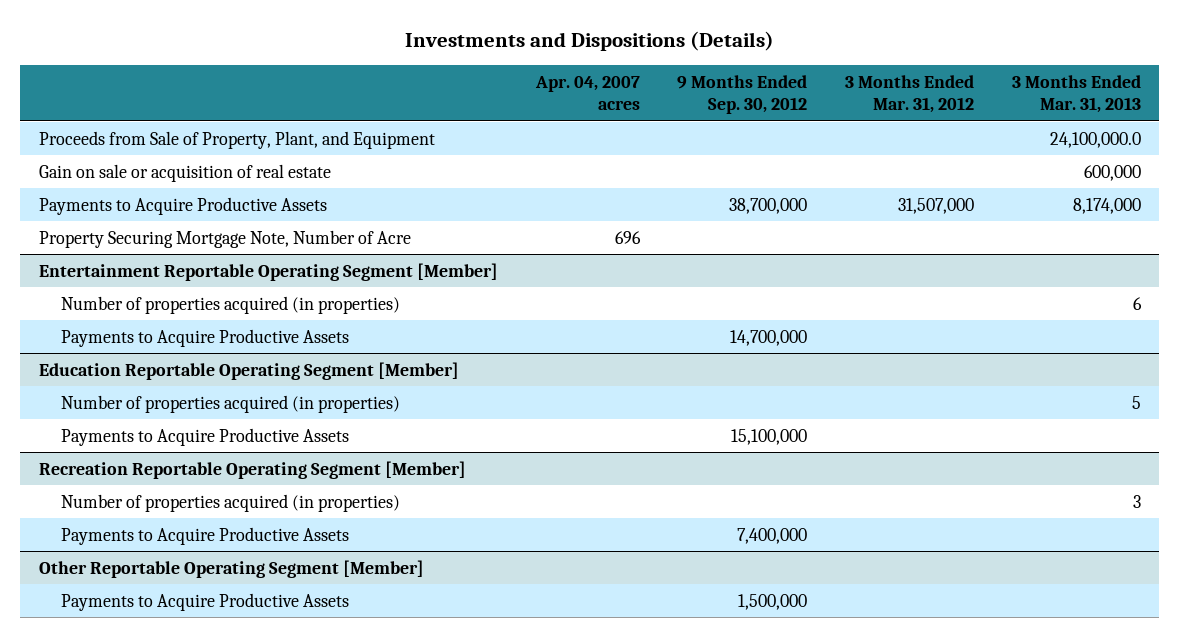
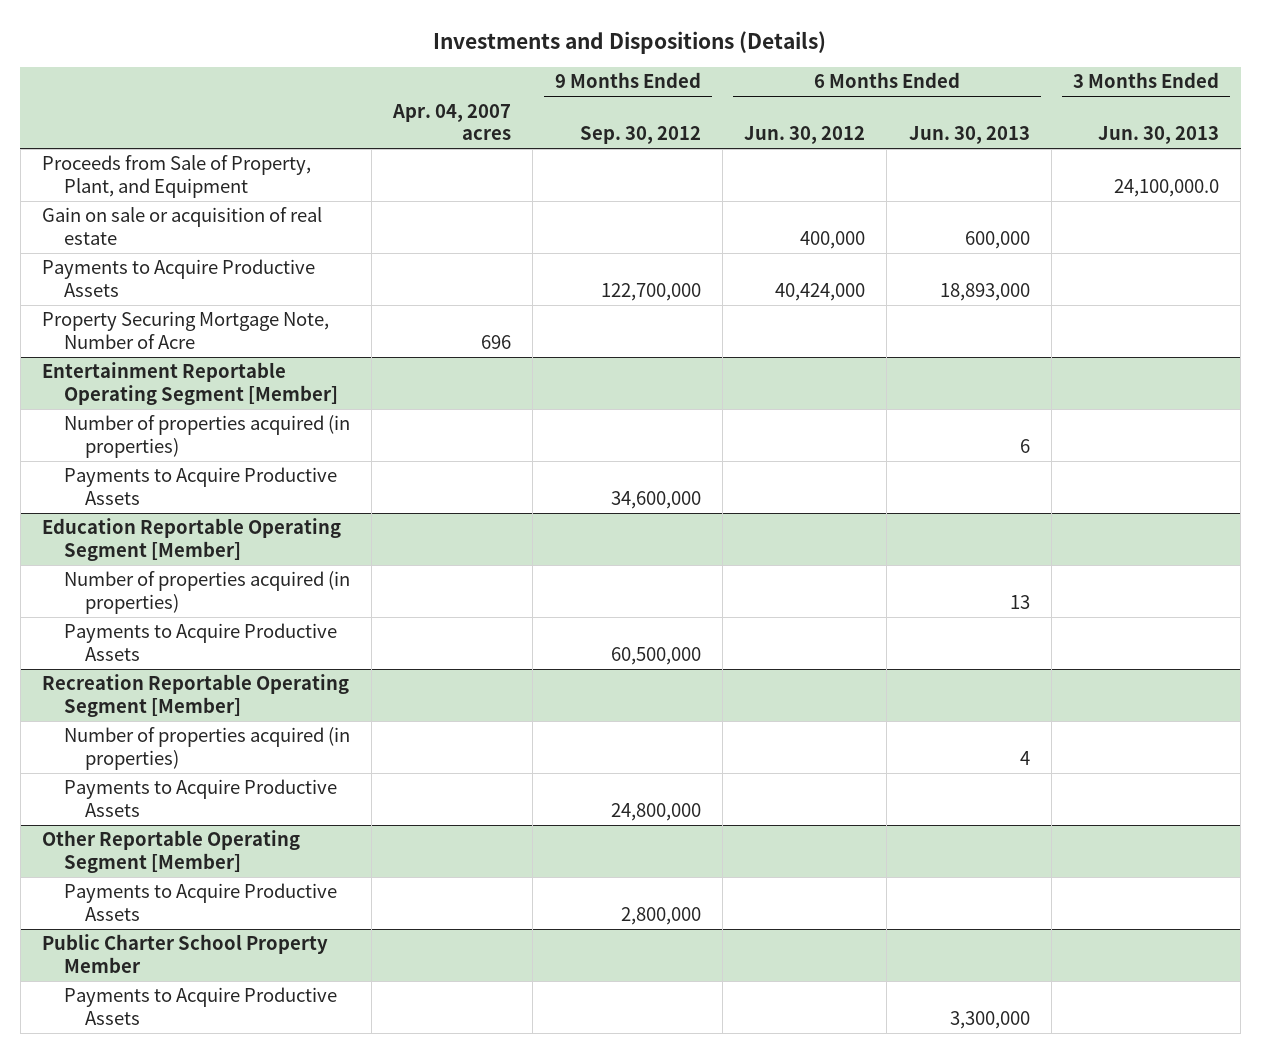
- | Apr. 04, 2007 acres | 9 Months Ended Sep. 30, 2012 | 3 Months Ended Mar. 31, 2012 | 3 Months Ended Mar. 31, 2013
+ | Apr. 04, 2007 acres | 9 Months Ended Sep. 30, 2012 | 6 Months Ended Jun. 30, 2012 | 6 Months Ended Jun. 30, 2013 | 3 Months Ended Jun. 30, 2013
- Payments to Acquire Productive Assets | | 38,700,000 | 31,507,000 | 8,174,000
+ Payments to Acquire Productive Assets | | 122,700,000 | 40,424,000 | 18,893,000 |
@ Entertainment Reportable Operating Segment [Member]
- Payments to Acquire Productive Assets | | 14,700,000 | |
+ Payments to Acquire Productive Assets | | 34,600,000 | | |
@ Education Reportable Operating Segment [Member]
- Payments to Acquire Productive Assets | | 15,100,000 | |
+ Payments to Acquire Productive Assets | | 60,500,000 | | |
@ Recreation Reportable Operating Segment [Member]
- Payments to Acquire Productive Assets | | 7,400,000 | |
+ Payments to Acquire Productive Assets | | 24,800,000 | | |
@ Other Reportable Operating Segment [Member]
- Payments to Acquire Productive Assets | | 1,500,000 | |
+ Payments to Acquire Productive Assets | | 2,800,000 | | |
+ Public Charter School Property Member
+ Payments to Acquire Productive Assets | | | | 3,300,000 |

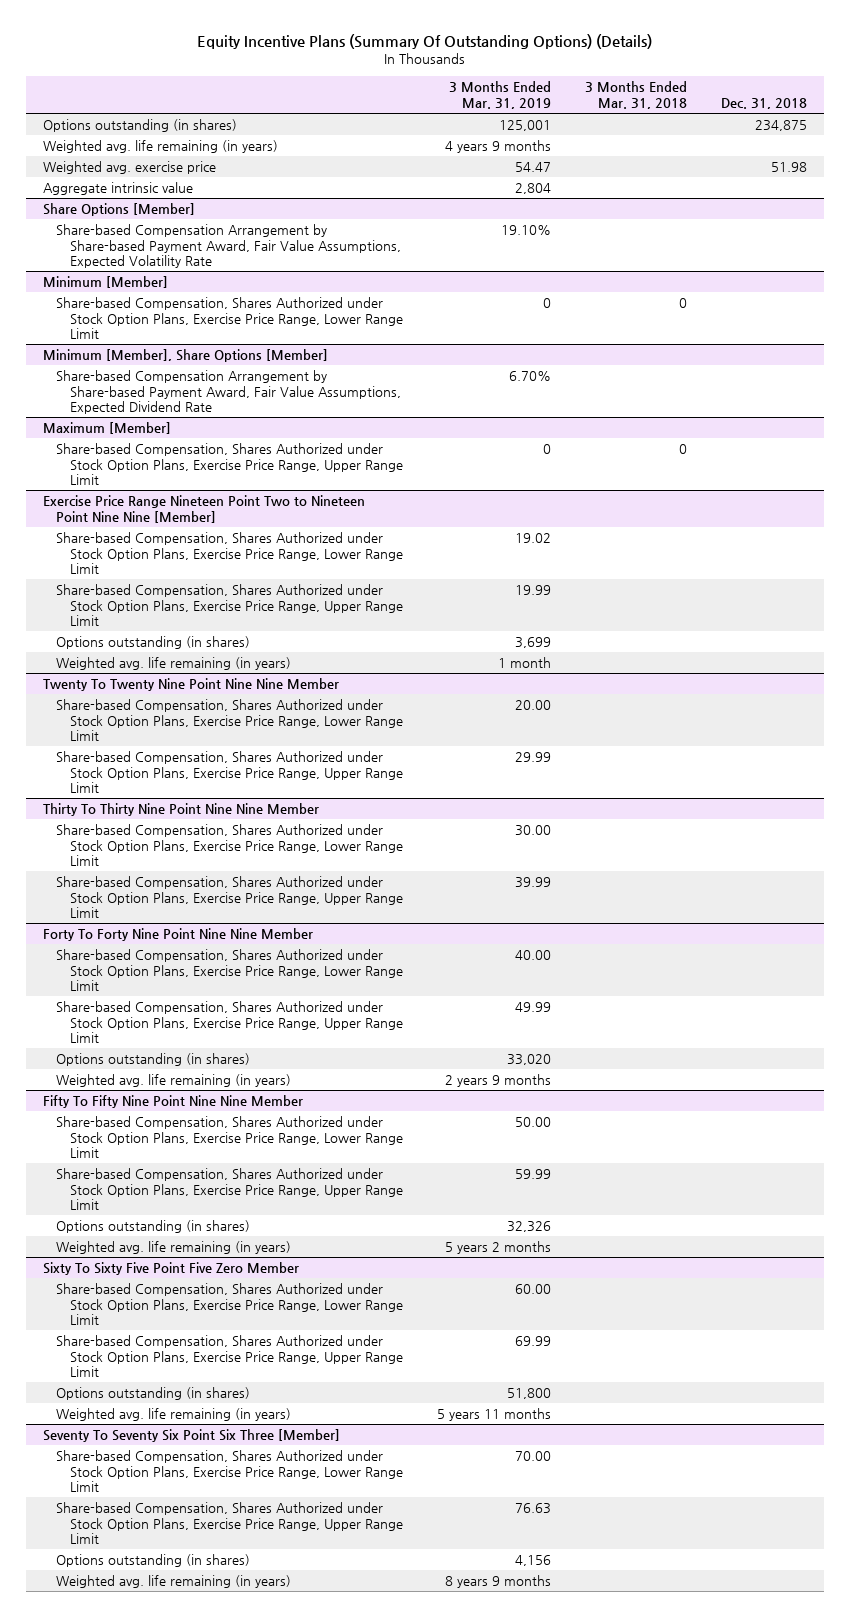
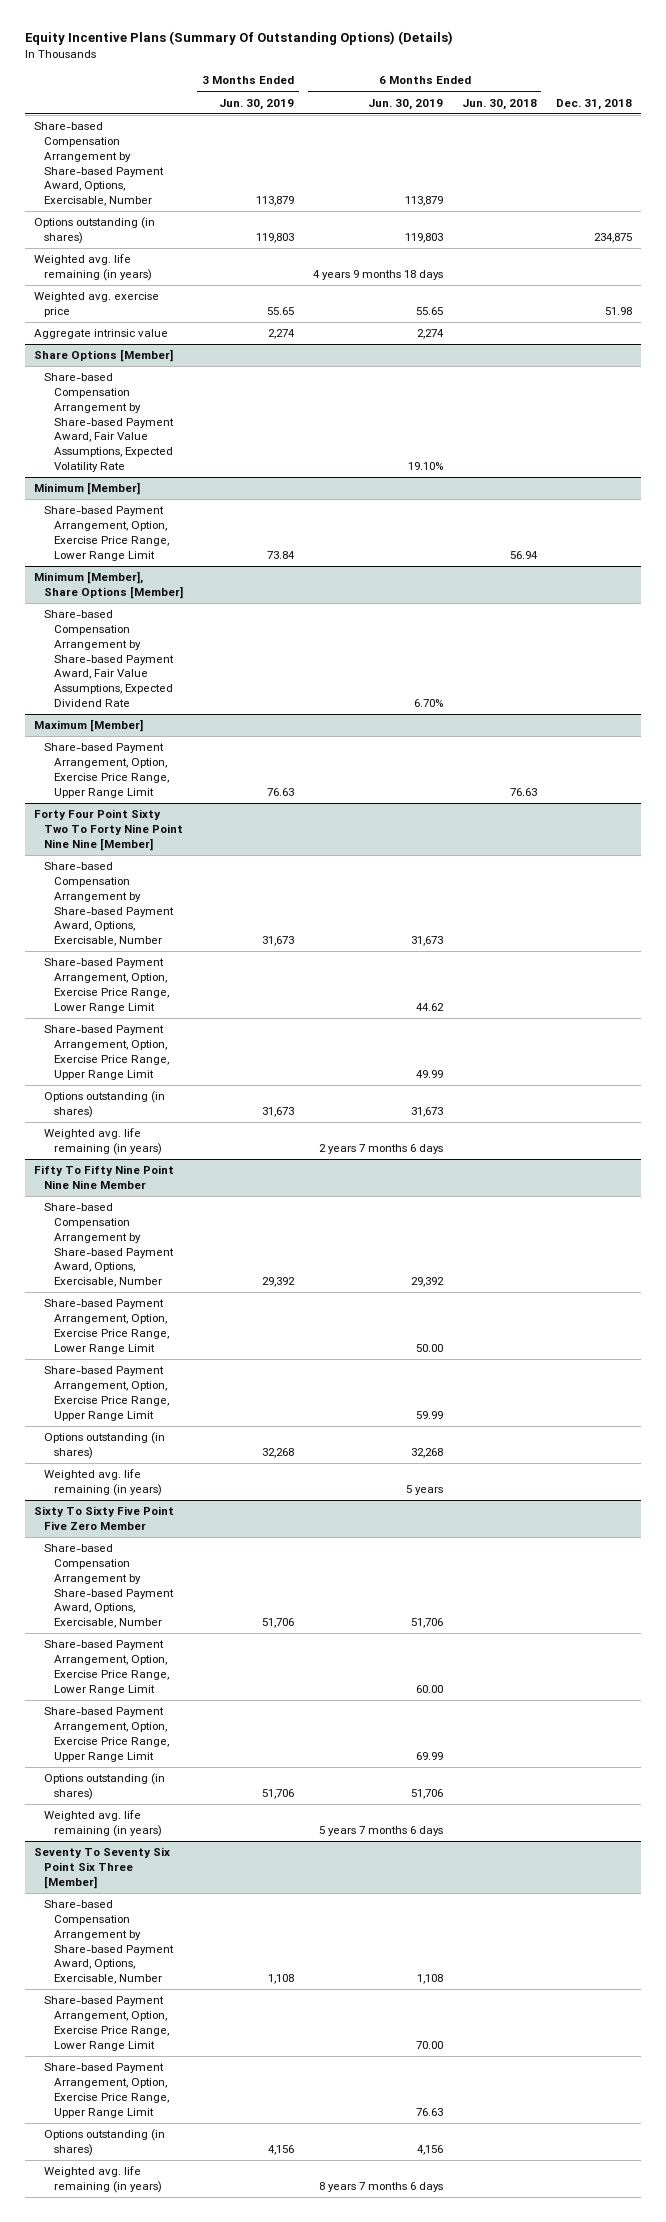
- | 3 Months Ended Mar. 31, 2019 | 3 Months Ended Mar. 31, 2018 | Dec. 31, 2018
+ | 3 Months Ended Jun. 30, 2019 | 6 Months Ended Jun. 30, 2019 | 6 Months Ended Jun. 30, 2018 | Dec. 31, 2018
+ Share-based Compensation Arrangement by Share-based Payment Award, Options, Exercisable, Number | 113,879 | 113,879 | |
@ Minimum [Member]
- Share-based Compensation, Shares Authorized under Stock Option Plans, Exercise Price Range, Lower Range Limit | 0 | 0 |
+ Share-based Payment Arrangement, Option, Exercise Price Range, Lower Range Limit | 73.84 | | 56.94 |
@ Maximum [Member]
- Share-based Compensation, Shares Authorized under Stock Option Plans, Exercise Price Range, Upper Range Limit | 0 | 0 |
- Exercise Price Range Nineteen Point Two to Nineteen Point Nine Nine [Member]
- Share-based Compensation, Shares Authorized under Stock Option Plans, Exercise Price Range, Lower Range Limit | 19.02 | |
- Share-based Compensation, Shares Authorized under Stock Option Plans, Exercise Price Range, Upper Range Limit | 19.99 | |
- Options outstanding (in shares) | 3,699 | |
- Weighted avg. life remaining (in years) | 1 month | |
- Twenty To Twenty Nine Point Nine Nine Member
- Share-based Compensation, Shares Authorized under Stock Option Plans, Exercise Price Range, Lower Range Limit | 20.00 | |
- Share-based Compensation, Shares Authorized under Stock Option Plans, Exercise Price Range, Upper Range Limit | 29.99 | |
- Thirty To Thirty Nine Point Nine Nine Member
- Share-based Compensation, Shares Authorized under Stock Option Plans, Exercise Price Range, Lower Range Limit | 30.00 | |
- Share-based Compensation, Shares Authorized under Stock Option Plans, Exercise Price Range, Upper Range Limit | 39.99 | |
- Forty To Forty Nine Point Nine Nine Member
- Share-based Compensation, Shares Authorized under Stock Option Plans, Exercise Price Range, Lower Range Limit | 40.00 | |
- Share-based Compensation, Shares Authorized under Stock Option Plans, Exercise Price Range, Upper Range Limit | 49.99 | |
- Options outstanding (in shares) | 33,020 | |
- Weighted avg. life remaining (in years) | 2 years 9 months | |
@ Maximum [Member]
+ Share-based Payment Arrangement, Option, Exercise Price Range, Upper Range Limit | 76.63 | | 76.63 |
+ Forty Four Point Sixty Two To Forty Nine Point Nine Nine [Member]
+ Share-based Compensation Arrangement by Share-based Payment Award, Options, Exercisable, Number | 31,673 | 31,673 | |
+ Share-based Payment Arrangement, Option, Exercise Price Range, Lower Range Limit | | 44.62 | |
+ Share-based Payment Arrangement, Option, Exercise Price Range, Upper Range Limit | | 49.99 | |
+ Options outstanding (in shares) | 31,673 | 31,673 | |
+ Weighted avg. life remaining (in years) | | 2 years 7 months 6 days | |
@ Fifty To Fifty Nine Point Nine Nine Member
- Share-based Compensation, Shares Authorized under Stock Option Plans, Exercise Price Range, Lower Range Limit | 50.00 | |
- Share-based Compensation, Shares Authorized under Stock Option Plans, Exercise Price Range, Upper Range Limit | 59.99 | |
+ Share-based Compensation Arrangement by Share-based Payment Award, Options, Exercisable, Number | 29,392 | 29,392 | |
+ Share-based Payment Arrangement, Option, Exercise Price Range, Lower Range Limit | | 50.00 | |
+ Share-based Payment Arrangement, Option, Exercise Price Range, Upper Range Limit | | 59.99 | |
@ Sixty To Sixty Five Point Five Zero Member
- Share-based Compensation, Shares Authorized under Stock Option Plans, Exercise Price Range, Lower Range Limit | 60.00 | |
- Share-based Compensation, Shares Authorized under Stock Option Plans, Exercise Price Range, Upper Range Limit | 69.99 | |
+ Share-based Compensation Arrangement by Share-based Payment Award, Options, Exercisable, Number | 51,706 | 51,706 | |
+ Share-based Payment Arrangement, Option, Exercise Price Range, Lower Range Limit | | 60.00 | |
+ Share-based Payment Arrangement, Option, Exercise Price Range, Upper Range Limit | | 69.99 | |
@ Seventy To Seventy Six Point Six Three [Member]
- Share-based Compensation, Shares Authorized under Stock Option Plans, Exercise Price Range, Lower Range Limit | 70.00 | |
- Share-based Compensation, Shares Authorized under Stock Option Plans, Exercise Price Range, Upper Range Limit | 76.63 | |
+ Share-based Compensation Arrangement by Share-based Payment Award, Options, Exercisable, Number | 1,108 | 1,108 | |
+ Share-based Payment Arrangement, Option, Exercise Price Range, Lower Range Limit | | 70.00 | |
+ Share-based Payment Arrangement, Option, Exercise Price Range, Upper Range Limit | | 76.63 | |

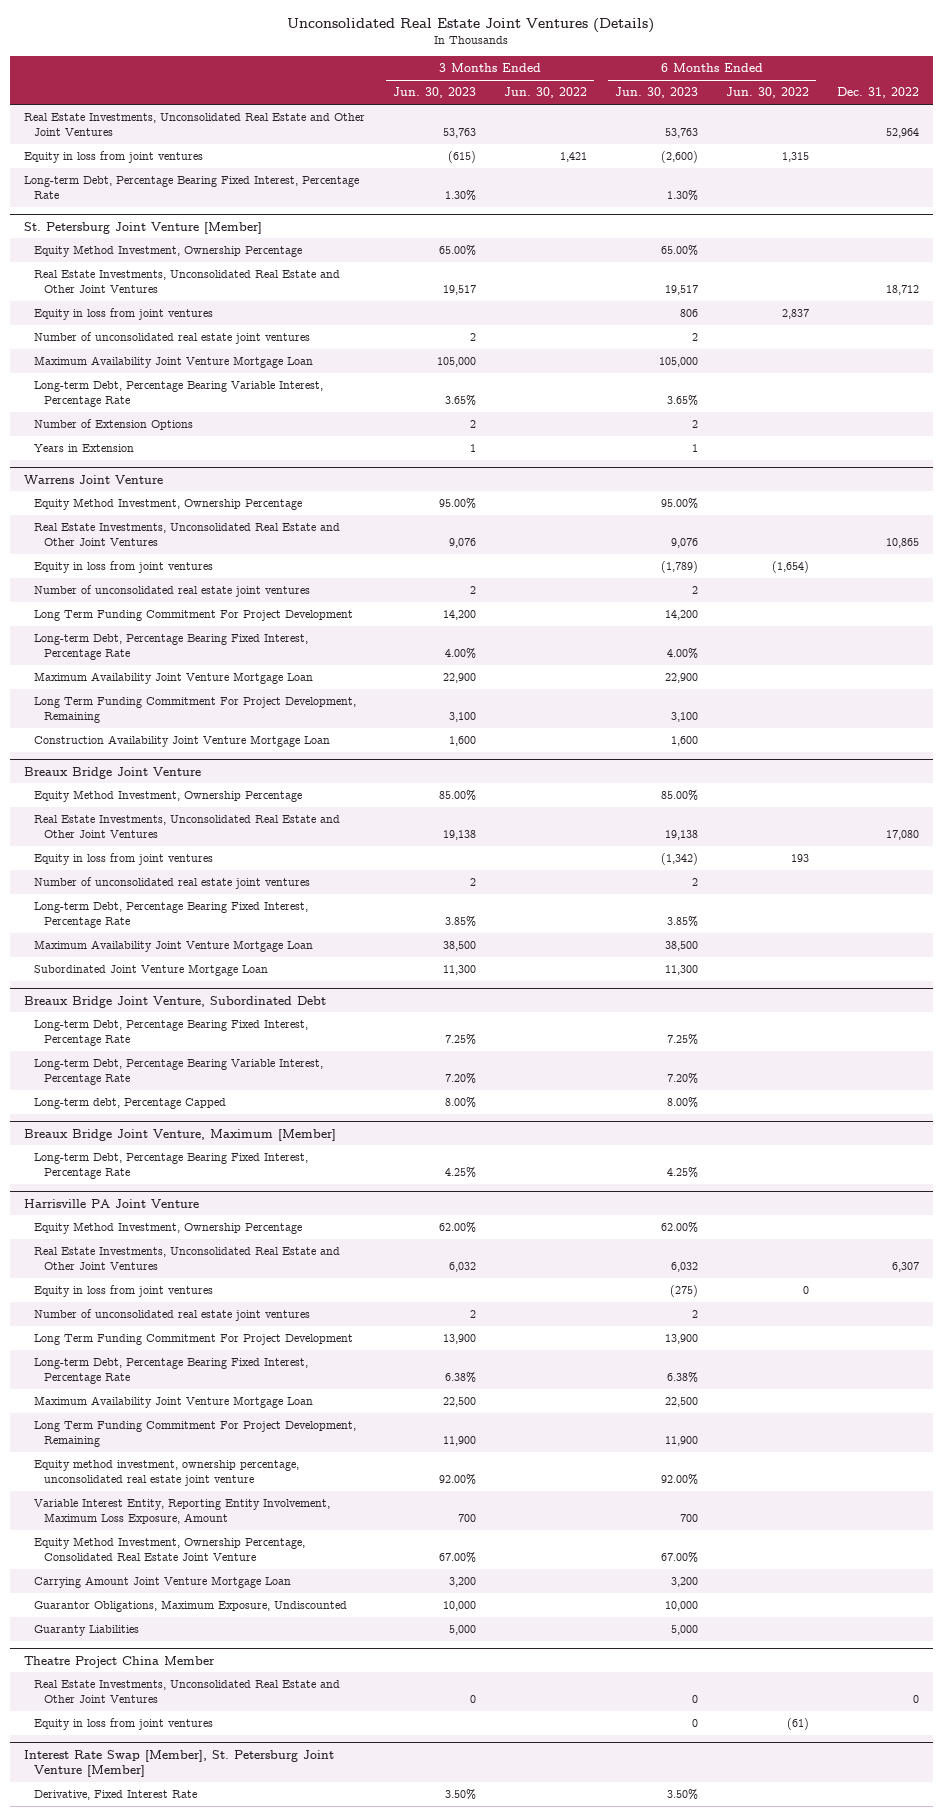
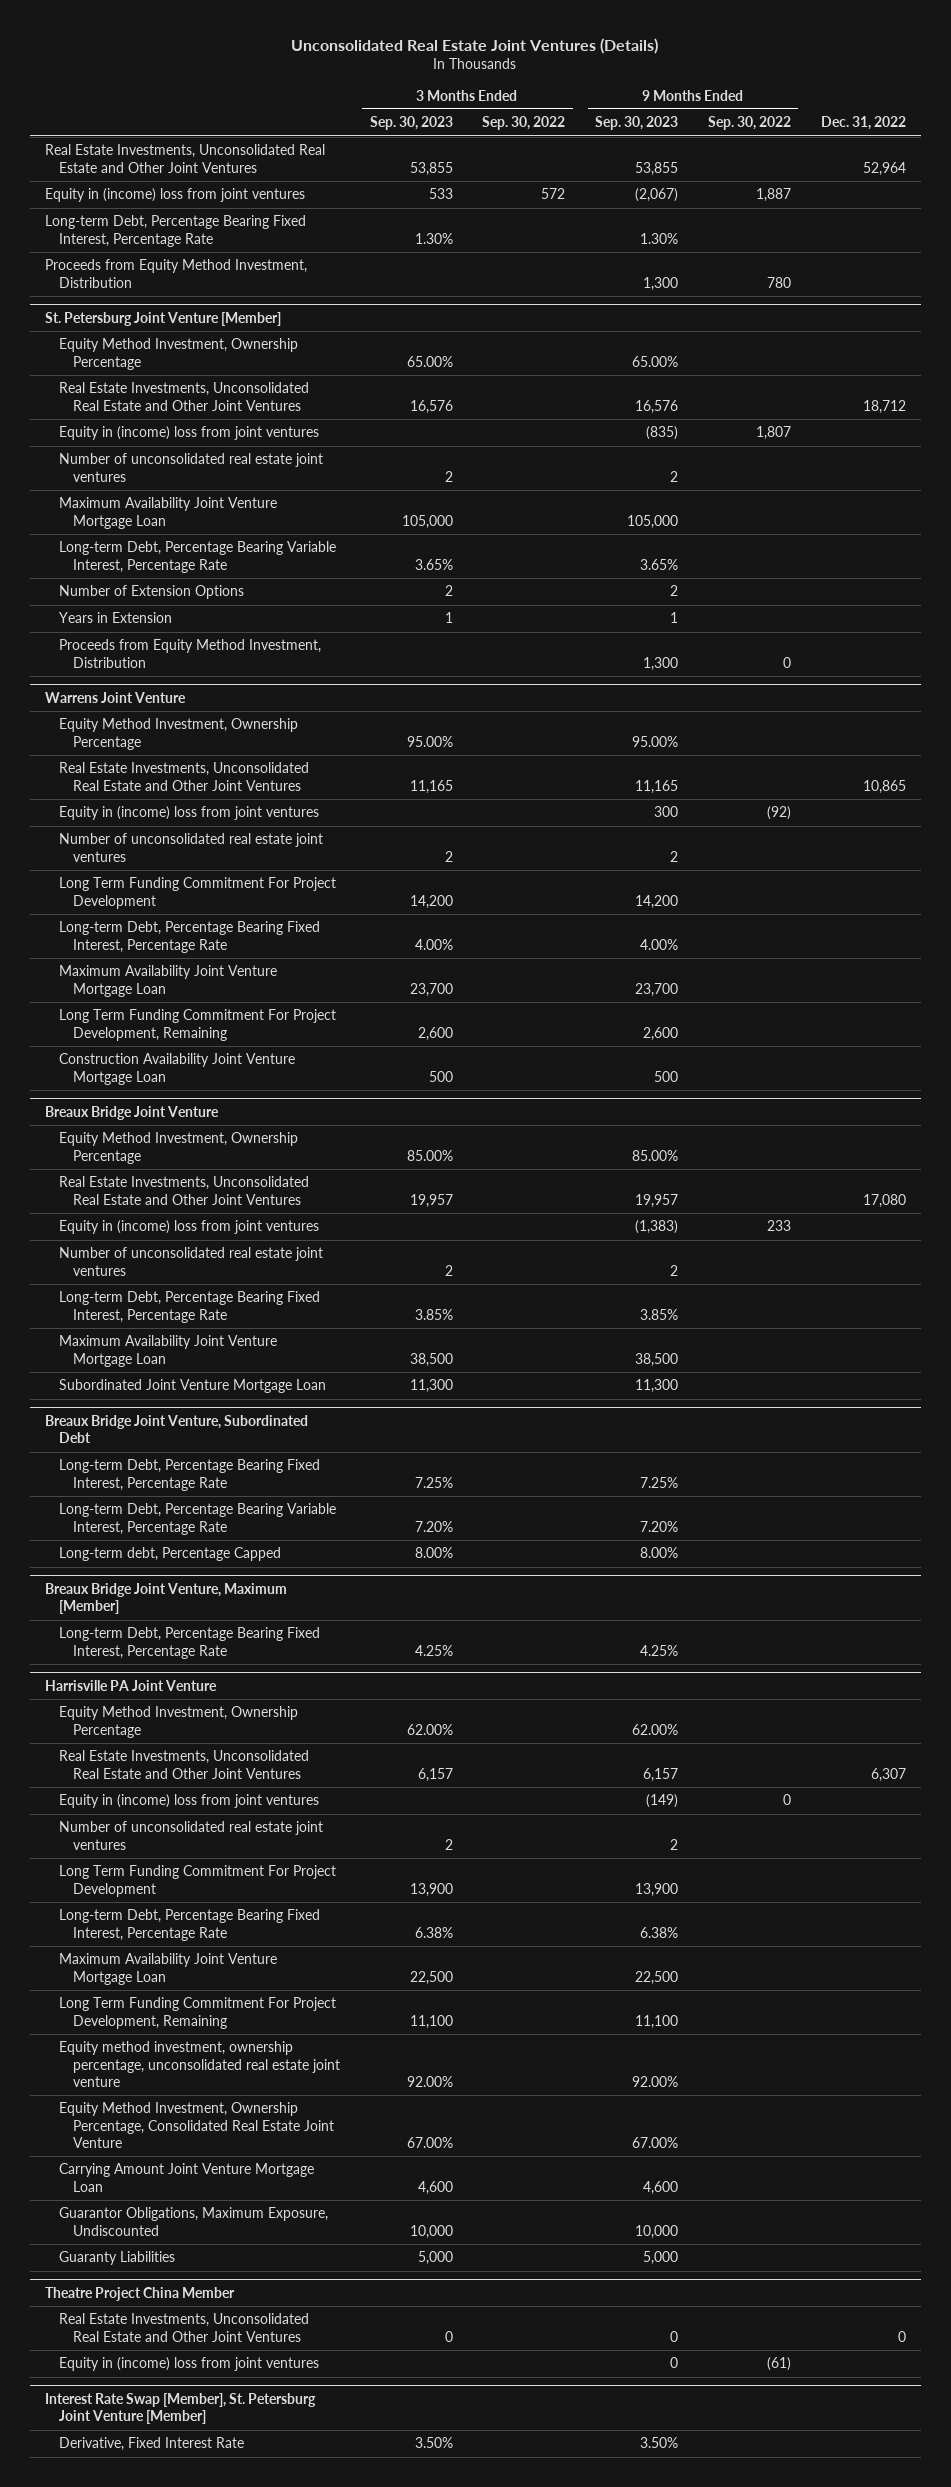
- | 3 Months Ended Jun. 30, 2023 | 3 Months Ended Jun. 30, 2022 | 6 Months Ended Jun. 30, 2023 | 6 Months Ended Jun. 30, 2022 | Dec. 31, 2022
+ | 3 Months Ended Sep. 30, 2023 | 3 Months Ended Sep. 30, 2022 | 9 Months Ended Sep. 30, 2023 | 9 Months Ended Sep. 30, 2022 | Dec. 31, 2022
- Equity in loss from joint ventures | (615) | 1,421 | (2,600) | 1,315 |
+ Equity in (income) loss from joint ventures | 533 | 572 | (2,067) | 1,887 |
+ Proceeds from Equity Method Investment, Distribution | | | 1,300 | 780 |
@ St. Petersburg Joint Venture [Member]
- Equity in loss from joint ventures | | | 806 | 2,837 |
+ Equity in (income) loss from joint ventures | | | (835) | 1,807 |
+ Proceeds from Equity Method Investment, Distribution | | | 1,300 | 0 |
@ Warrens Joint Venture
- Equity in loss from joint ventures | | | (1,789) | (1,654) |
+ Equity in (income) loss from joint ventures | | | 300 | (92) |
@ Breaux Bridge Joint Venture
- Equity in loss from joint ventures | | | (1,342) | 193 |
+ Equity in (income) loss from joint ventures | | | (1,383) | 233 |
@ Harrisville PA Joint Venture
- Equity in loss from joint ventures | | | (275) | 0 |
+ Equity in (income) loss from joint ventures | | | (149) | 0 |
- Variable Interest Entity, Reporting Entity Involvement, Maximum Loss Exposure, Amount | 700 | | 700 | |
@ Theatre Project China Member
- Equity in loss from joint ventures | | | 0 | (61) |
+ Equity in (income) loss from joint ventures | | | 0 | (61) |

